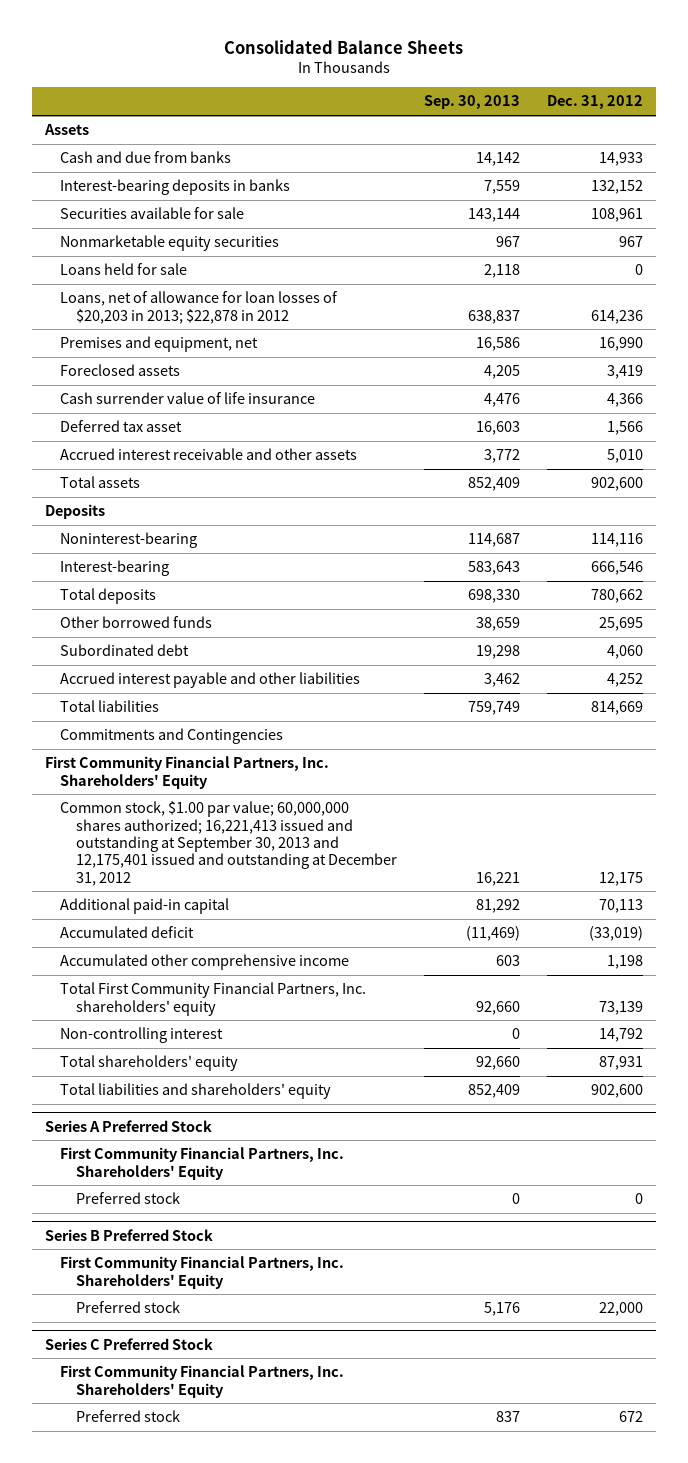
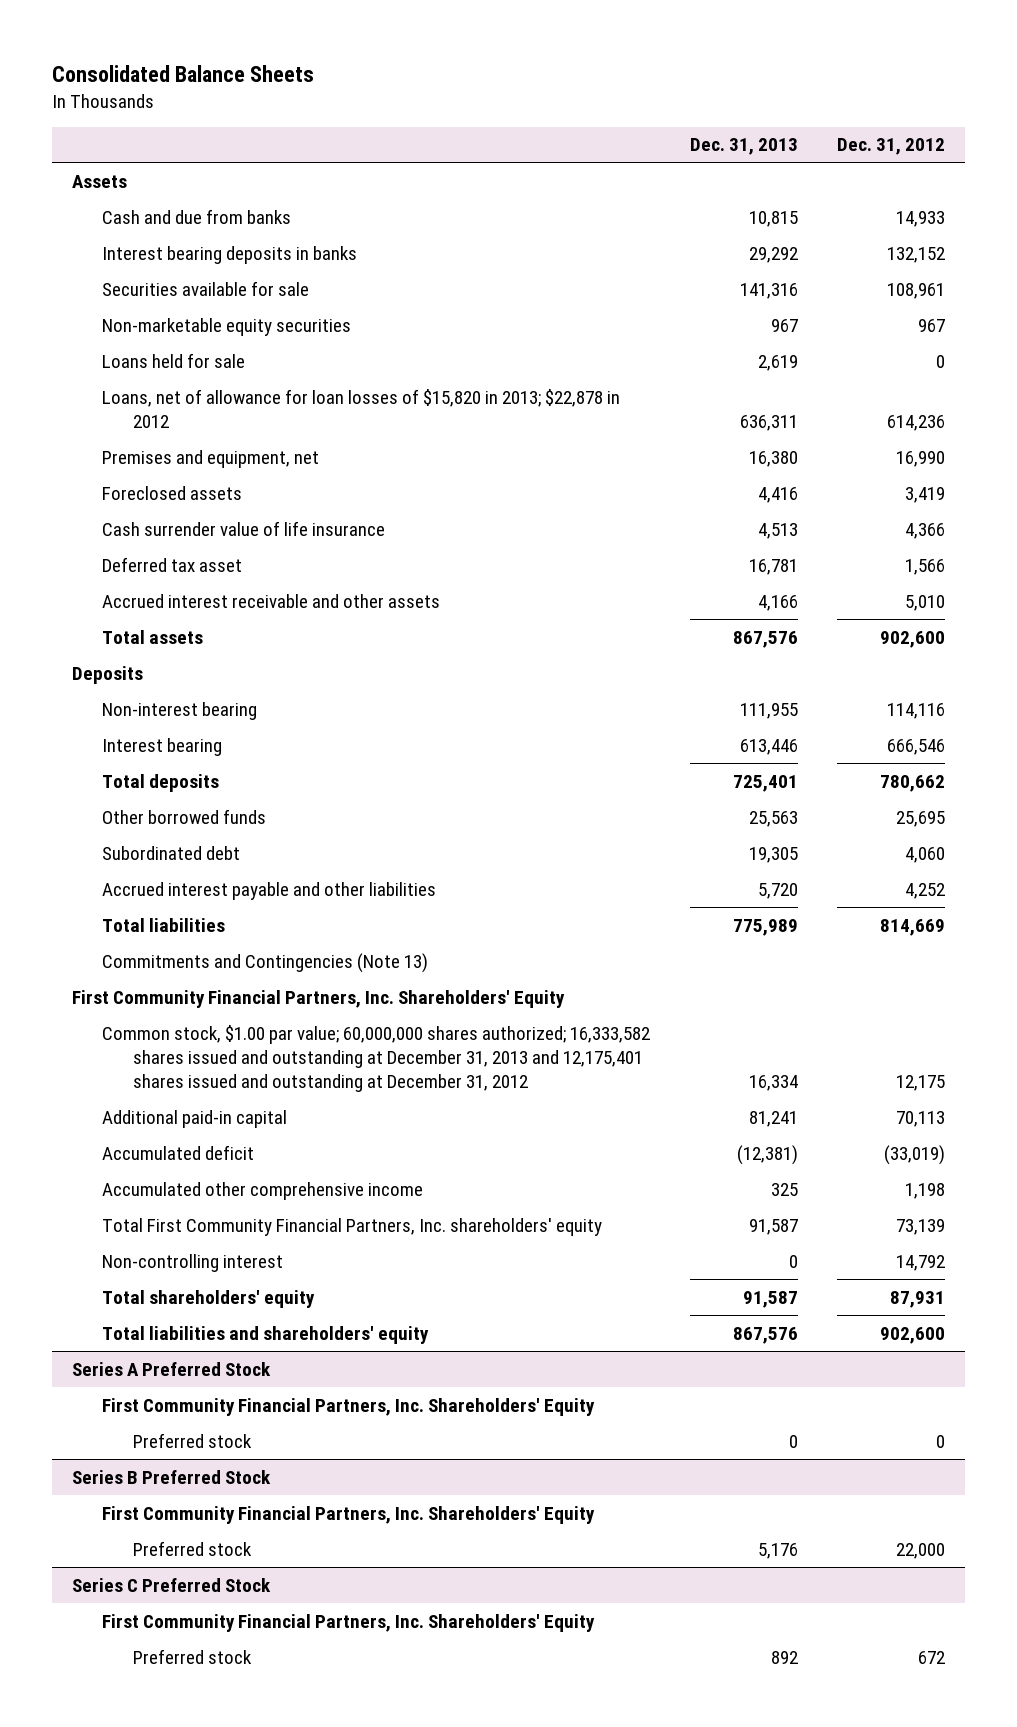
- | Sep. 30, 2013 | Dec. 31, 2012
+ | Dec. 31, 2013 | Dec. 31, 2012
- Interest-bearing deposits in banks | 7,559 | 132,152
+ Interest bearing deposits in banks | 29,292 | 132,152
- Nonmarketable equity securities | 967 | 967
+ Non-marketable equity securities | 967 | 967
- Loans, net of allowance for loan losses of $20,203 in 2013; $22,878 in 2012 | 638,837 | 614,236
+ Loans, net of allowance for loan losses of $15,820 in 2013; $22,878 in 2012 | 636,311 | 614,236
- Noninterest-bearing | 114,687 | 114,116
- Interest-bearing | 583,643 | 666,546
+ Non-interest bearing | 111,955 | 114,116
+ Interest bearing | 613,446 | 666,546
- Commitments and Contingencies
+ Commitments and Contingencies (Note 13)
- Common stock, $1.00 par value; 60,000,000 shares authorized; 16,221,413 issued and outstanding at September 30, 2013 and 12,175,401 issued and outstanding at December 31, 2012 | 16,221 | 12,175
+ Common stock, $1.00 par value; 60,000,000 shares authorized; 16,333,582 shares issued and outstanding at December 31, 2013 and 12,175,401 shares issued and outstanding at December 31, 2012 | 16,334 | 12,175

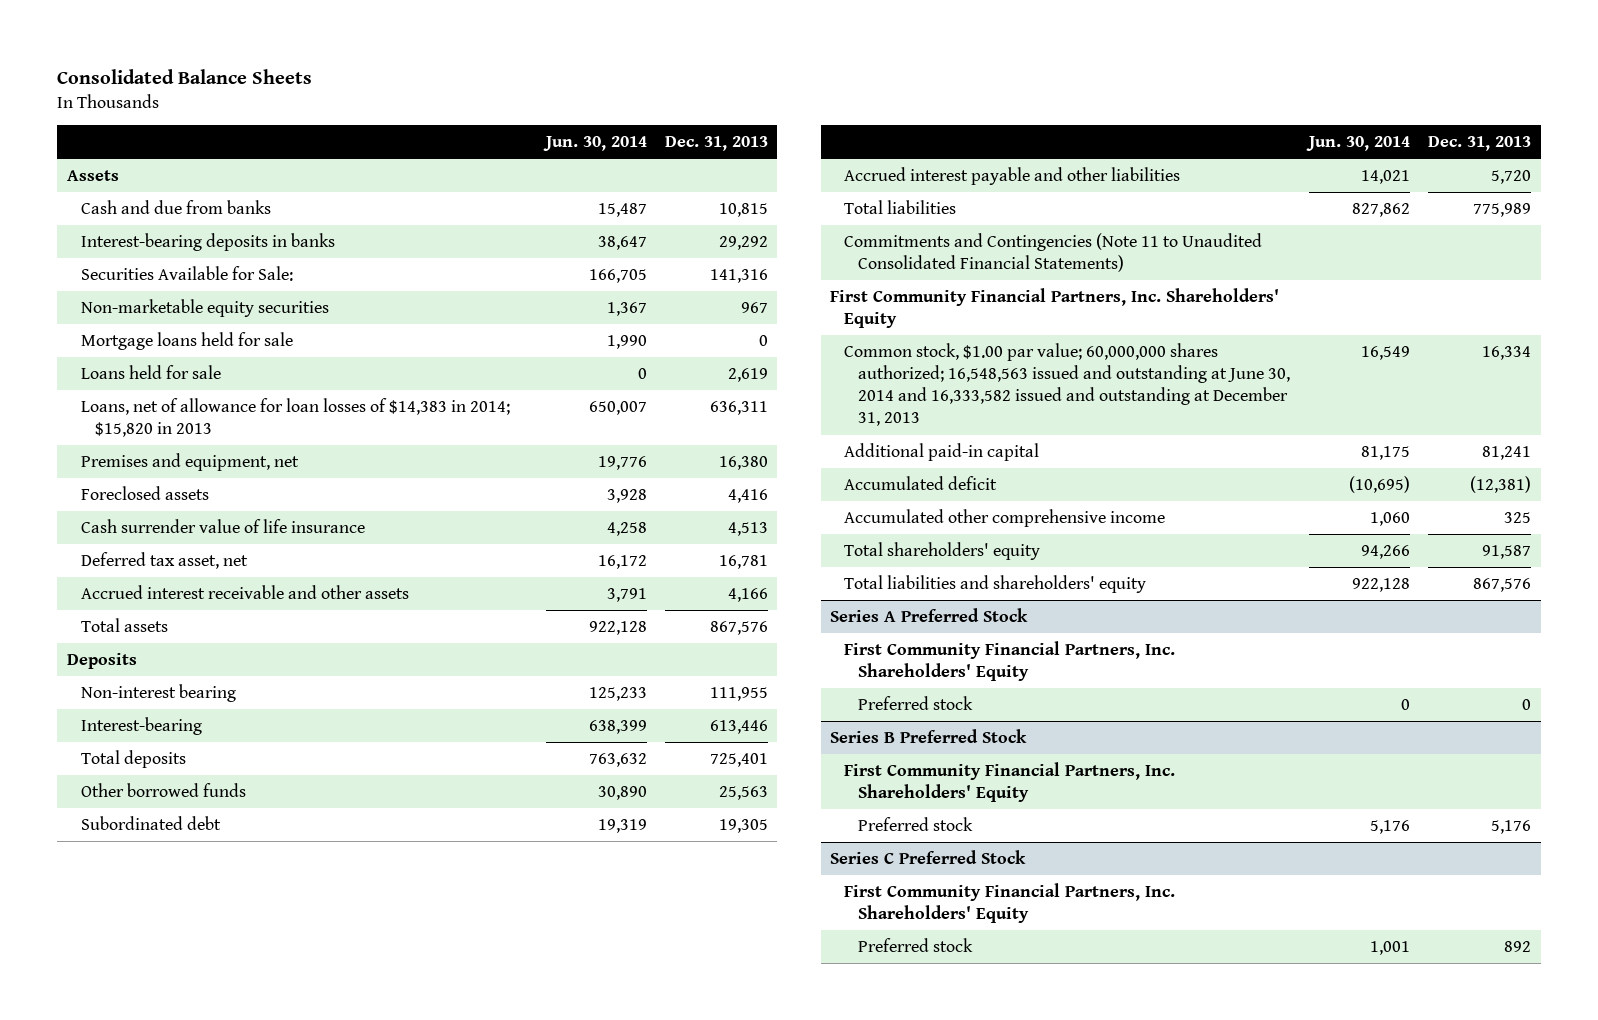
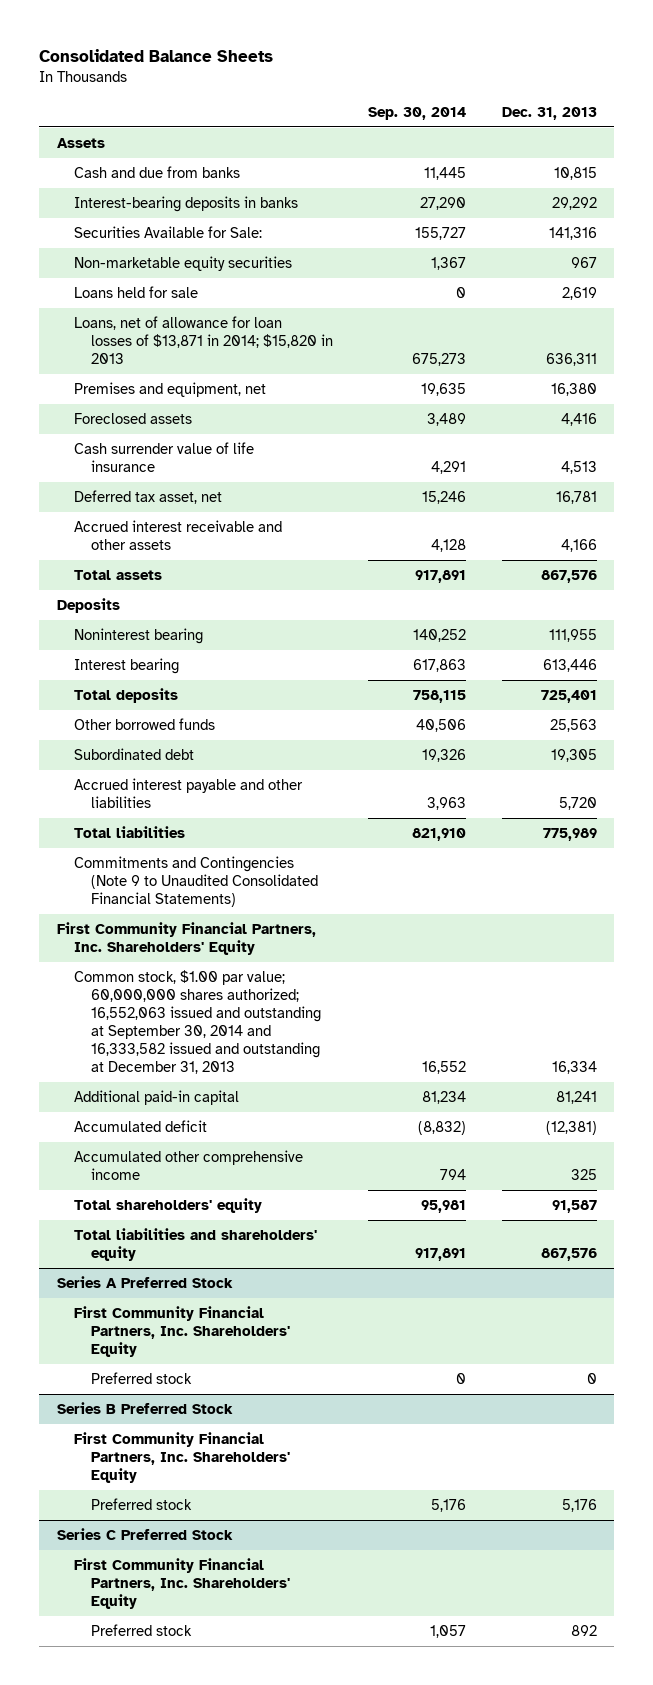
- | Jun. 30, 2014 | Dec. 31, 2013
+ | Sep. 30, 2014 | Dec. 31, 2013
- Mortgage loans held for sale | 1,990 | 0
- Loans, net of allowance for loan losses of $14,383 in 2014; $15,820 in 2013 | 650,007 | 636,311
+ Loans, net of allowance for loan losses of $13,871 in 2014; $15,820 in 2013 | 675,273 | 636,311
- Non-interest bearing | 125,233 | 111,955
- Interest-bearing | 638,399 | 613,446
+ Noninterest bearing | 140,252 | 111,955
+ Interest bearing | 617,863 | 613,446
- Commitments and Contingencies (Note 11 to Unaudited Consolidated Financial Statements)
+ Commitments and Contingencies (Note 9 to Unaudited Consolidated Financial Statements)
- Common stock, $1.00 par value; 60,000,000 shares authorized; 16,548,563 issued and outstanding at June 30, 2014 and 16,333,582 issued and outstanding at December 31, 2013 | 16,549 | 16,334
+ Common stock, $1.00 par value; 60,000,000 shares authorized; 16,552,063 issued and outstanding at September 30, 2014 and 16,333,582 issued and outstanding at December 31, 2013 | 16,552 | 16,334

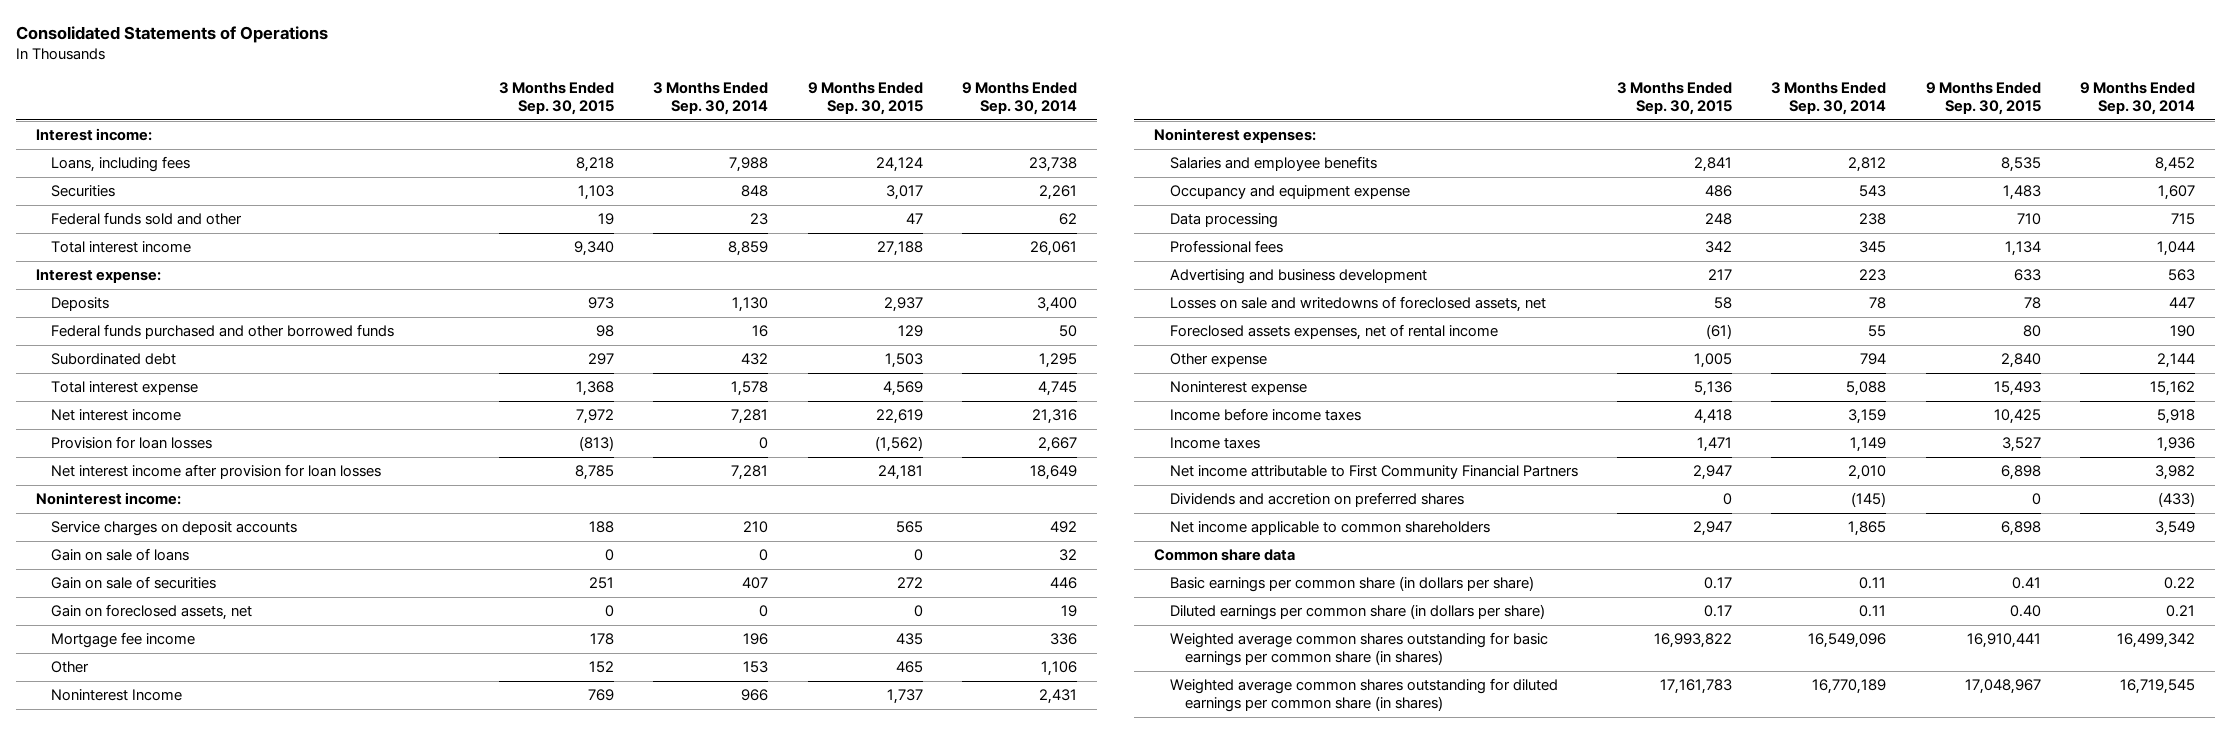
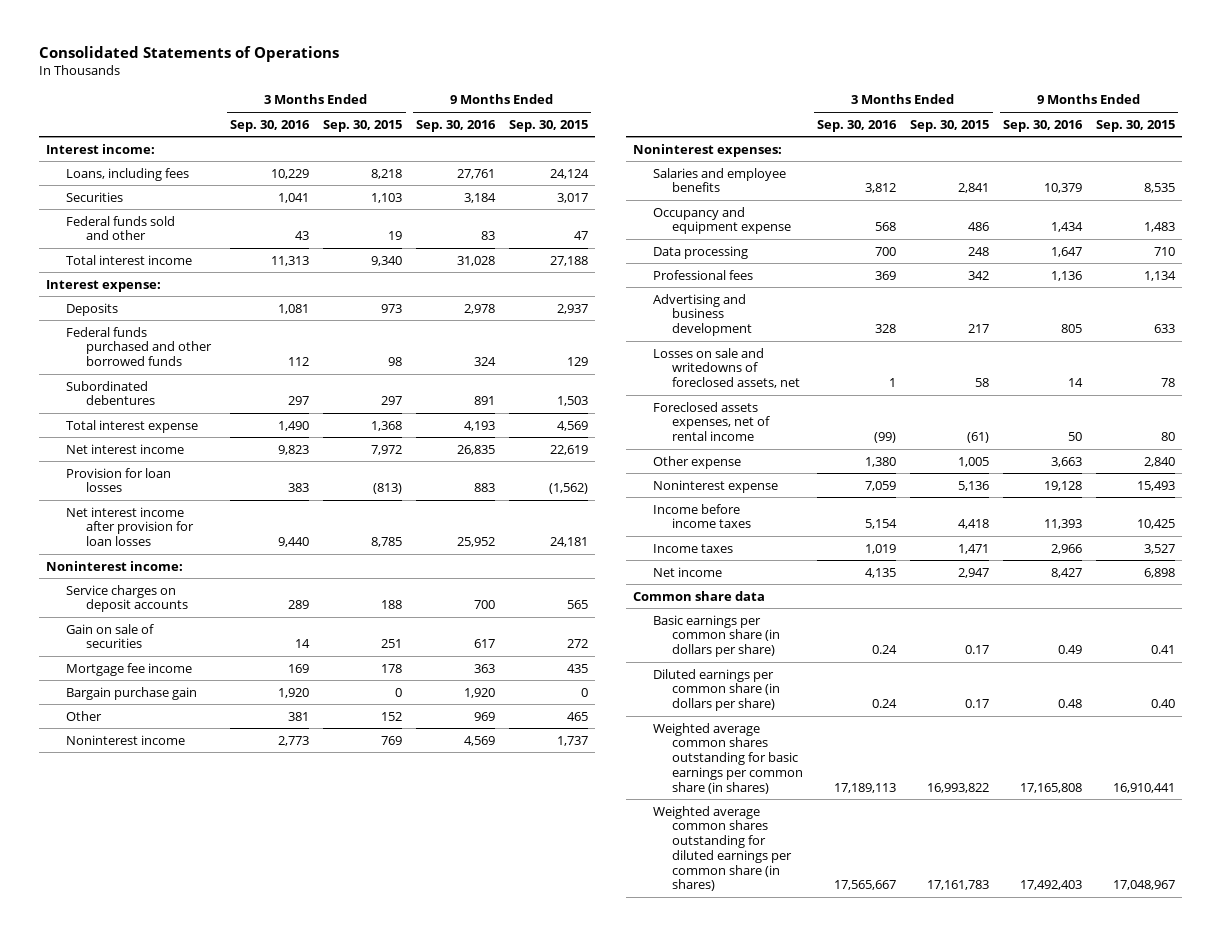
- | 3 Months Ended Sep. 30, 2015 | 3 Months Ended Sep. 30, 2014 | 9 Months Ended Sep. 30, 2015 | 9 Months Ended Sep. 30, 2014
+ | 3 Months Ended Sep. 30, 2016 | 3 Months Ended Sep. 30, 2015 | 9 Months Ended Sep. 30, 2016 | 9 Months Ended Sep. 30, 2015
- Subordinated debt | 297 | 432 | 1,503 | 1,295
+ Subordinated debentures | 297 | 297 | 891 | 1,503
- Gain on sale of loans | 0 | 0 | 0 | 32
- Gain on foreclosed assets, net | 0 | 0 | 0 | 19
+ Bargain purchase gain | 1,920 | 0 | 1,920 | 0
- Noninterest Income | 769 | 966 | 1,737 | 2,431
+ Noninterest income | 2,773 | 769 | 4,569 | 1,737
- Net income attributable to First Community Financial Partners | 2,947 | 2,010 | 6,898 | 3,982
- Dividends and accretion on preferred shares | 0 | (145) | 0 | (433)
- Net income applicable to common shareholders | 2,947 | 1,865 | 6,898 | 3,549
+ Net income | 4,135 | 2,947 | 8,427 | 6,898

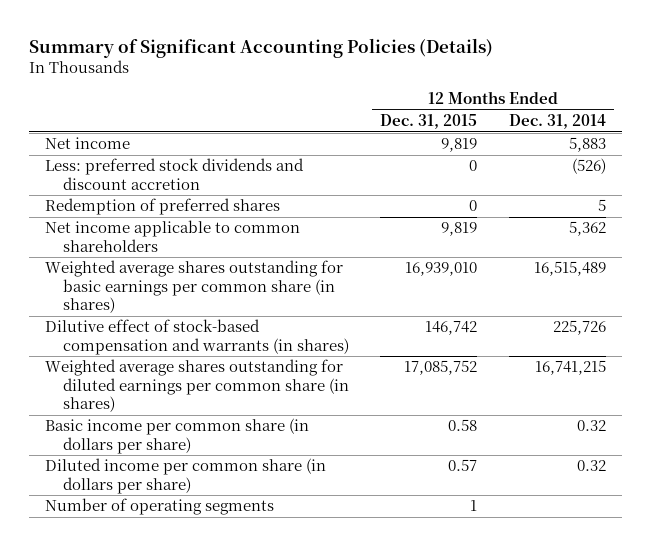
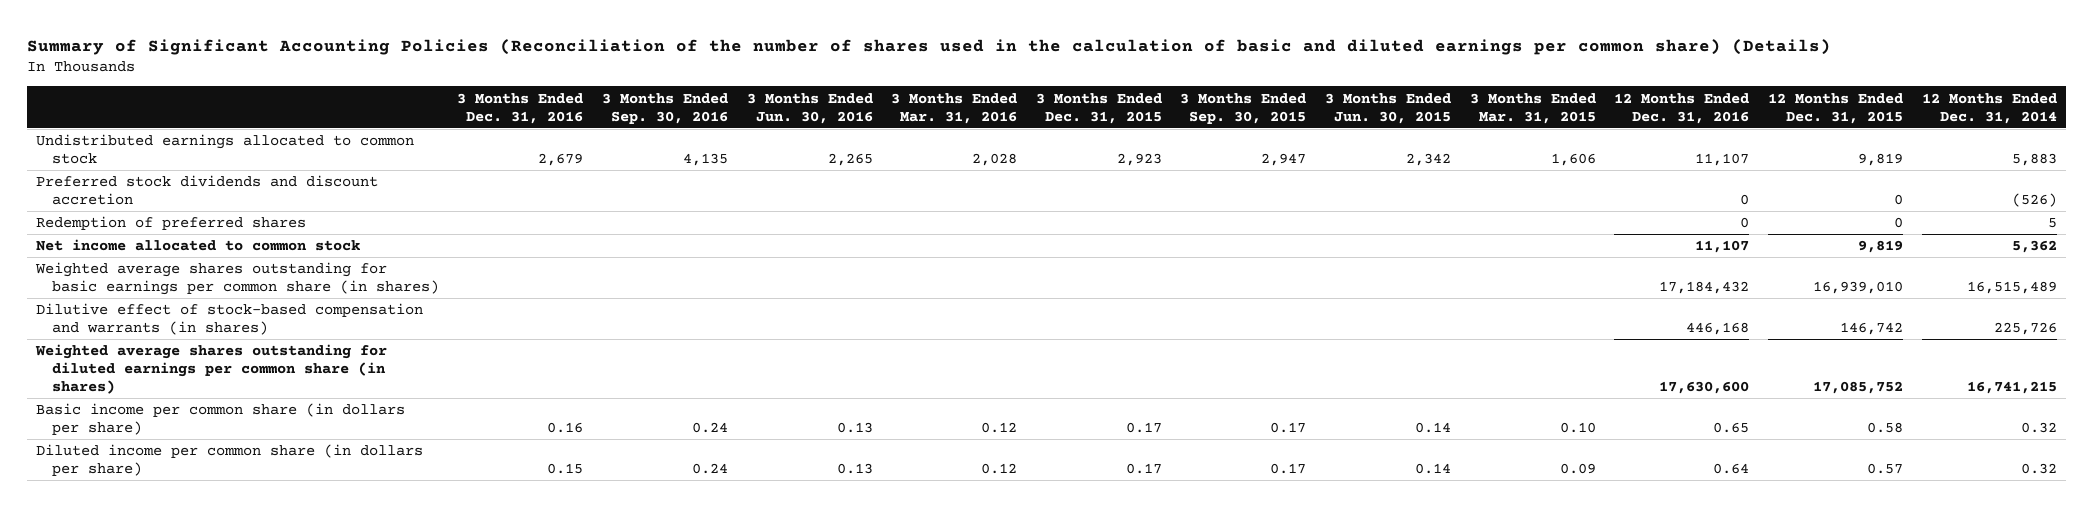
- Summary of Significant Accounting Policies (Details)
+ Summary of Significant Accounting Policies (Reconciliation of the number of shares used in the calculation of basic and diluted earnings per common share) (Details)
- | 12 Months Ended Dec. 31, 2015 | 12 Months Ended Dec. 31, 2014
+ | 3 Months Ended Dec. 31, 2016 | 3 Months Ended Sep. 30, 2016 | 3 Months Ended Jun. 30, 2016 | 3 Months Ended Mar. 31, 2016 | 3 Months Ended Dec. 31, 2015 | 3 Months Ended Sep. 30, 2015 | 3 Months Ended Jun. 30, 2015 | 3 Months Ended Mar. 31, 2015 | 12 Months Ended Dec. 31, 2016 | 12 Months Ended Dec. 31, 2015 | 12 Months Ended Dec. 31, 2014
- Net income | 9,819 | 5,883
- Less: preferred stock dividends and discount accretion | 0 | (526)
+ Undistributed earnings allocated to common stock | 2,679 | 4,135 | 2,265 | 2,028 | 2,923 | 2,947 | 2,342 | 1,606 | 11,107 | 9,819 | 5,883
+ Preferred stock dividends and discount accretion | | | | | | | | | 0 | 0 | (526)
- Net income applicable to common shareholders | 9,819 | 5,362
+ Net income allocated to common stock | | | | | | | | | 11,107 | 9,819 | 5,362
- Number of operating segments | 1 |

